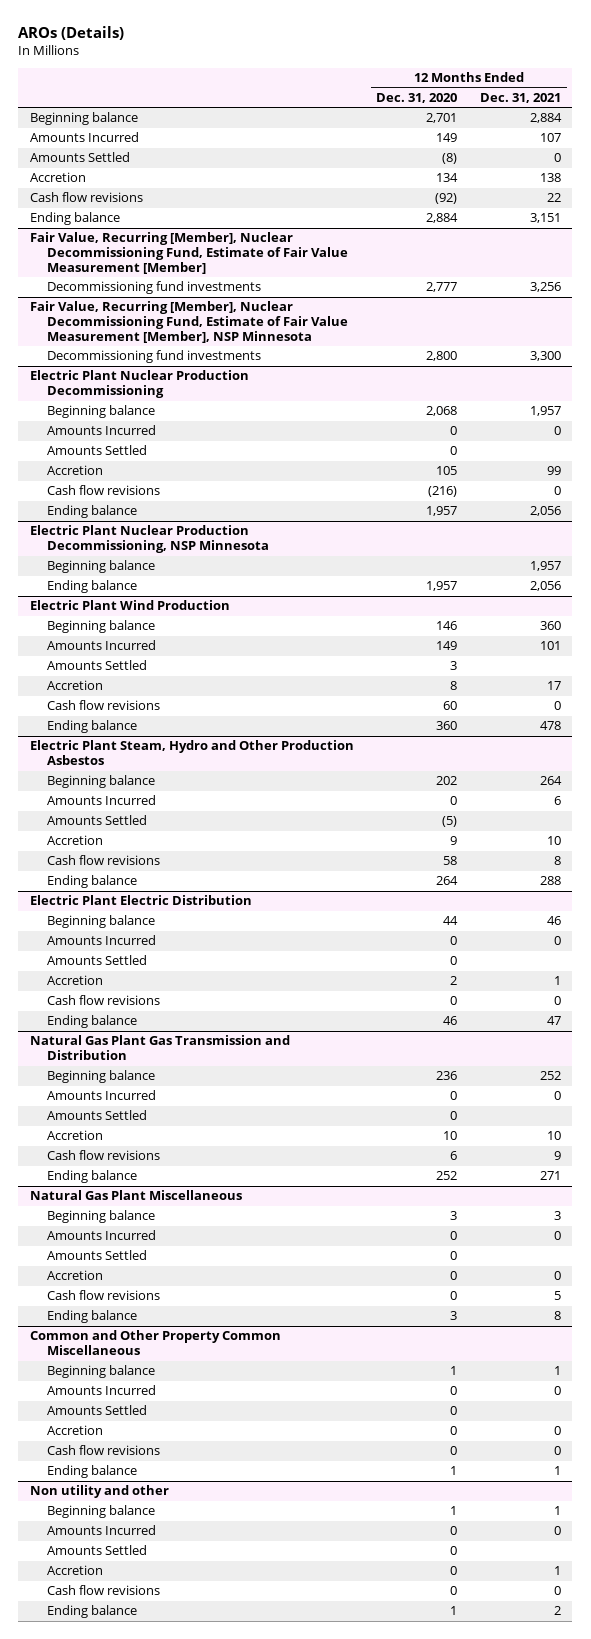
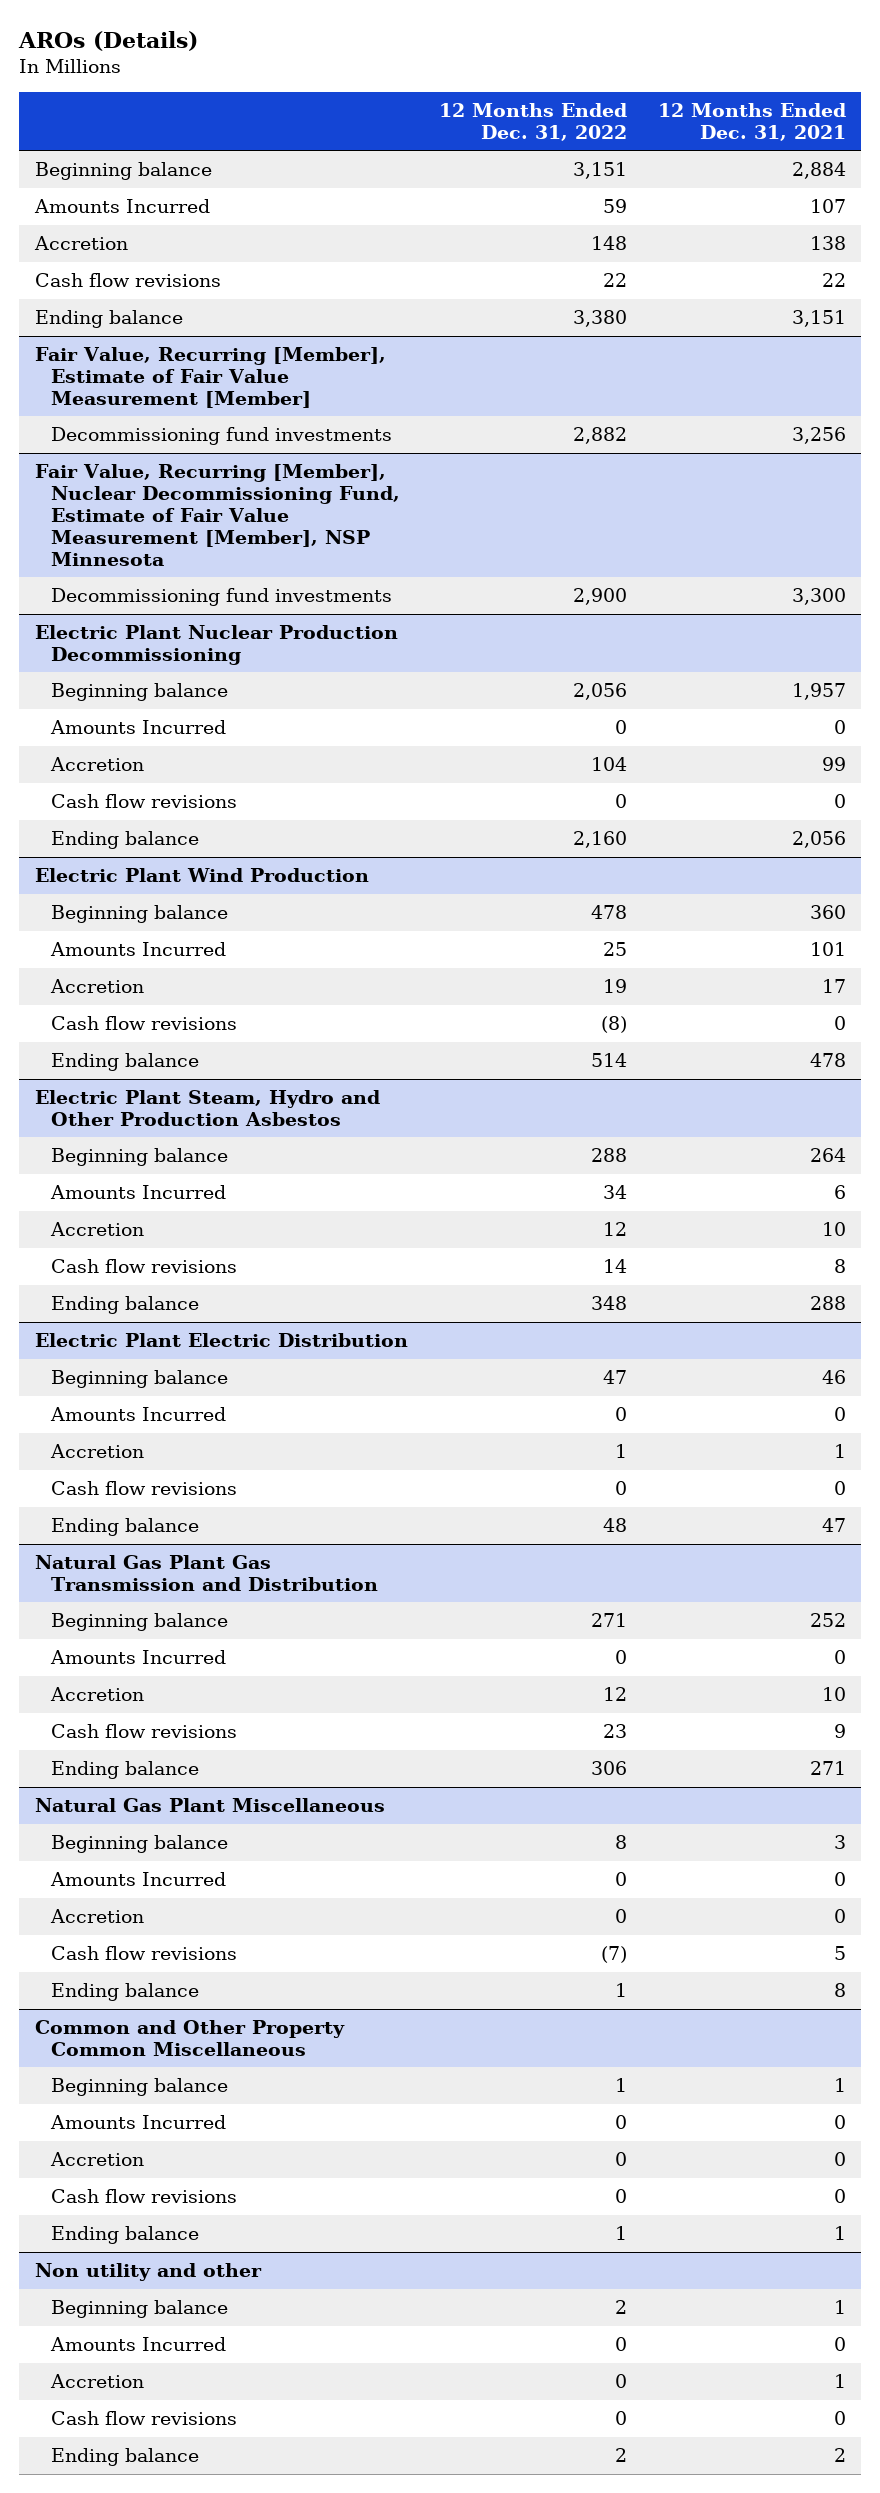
- | 12 Months Ended Dec. 31, 2020 | 12 Months Ended Dec. 31, 2021
+ | 12 Months Ended Dec. 31, 2022 | 12 Months Ended Dec. 31, 2021
- Amounts Settled | (8) | 0
- Fair Value, Recurring [Member], Nuclear Decommissioning Fund, Estimate of Fair Value Measurement [Member]
+ Fair Value, Recurring [Member], Estimate of Fair Value Measurement [Member]
@ Electric Plant Nuclear Production Decommissioning
- Amounts Settled | 0 |
- Electric Plant Nuclear Production Decommissioning, NSP Minnesota
- Beginning balance | | 1,957
- Ending balance | 1,957 | 2,056
@ Electric Plant Wind Production
- Amounts Settled | 3 |
@ Electric Plant Steam, Hydro and Other Production Asbestos
- Amounts Settled | (5) |
@ Electric Plant Electric Distribution
- Amounts Settled | 0 |
@ Natural Gas Plant Gas Transmission and Distribution
- Amounts Settled | 0 |
@ Natural Gas Plant Miscellaneous
- Amounts Settled | 0 |
@ Common and Other Property Common Miscellaneous
- Amounts Settled | 0 |
@ Non utility and other
- Amounts Settled | 0 |

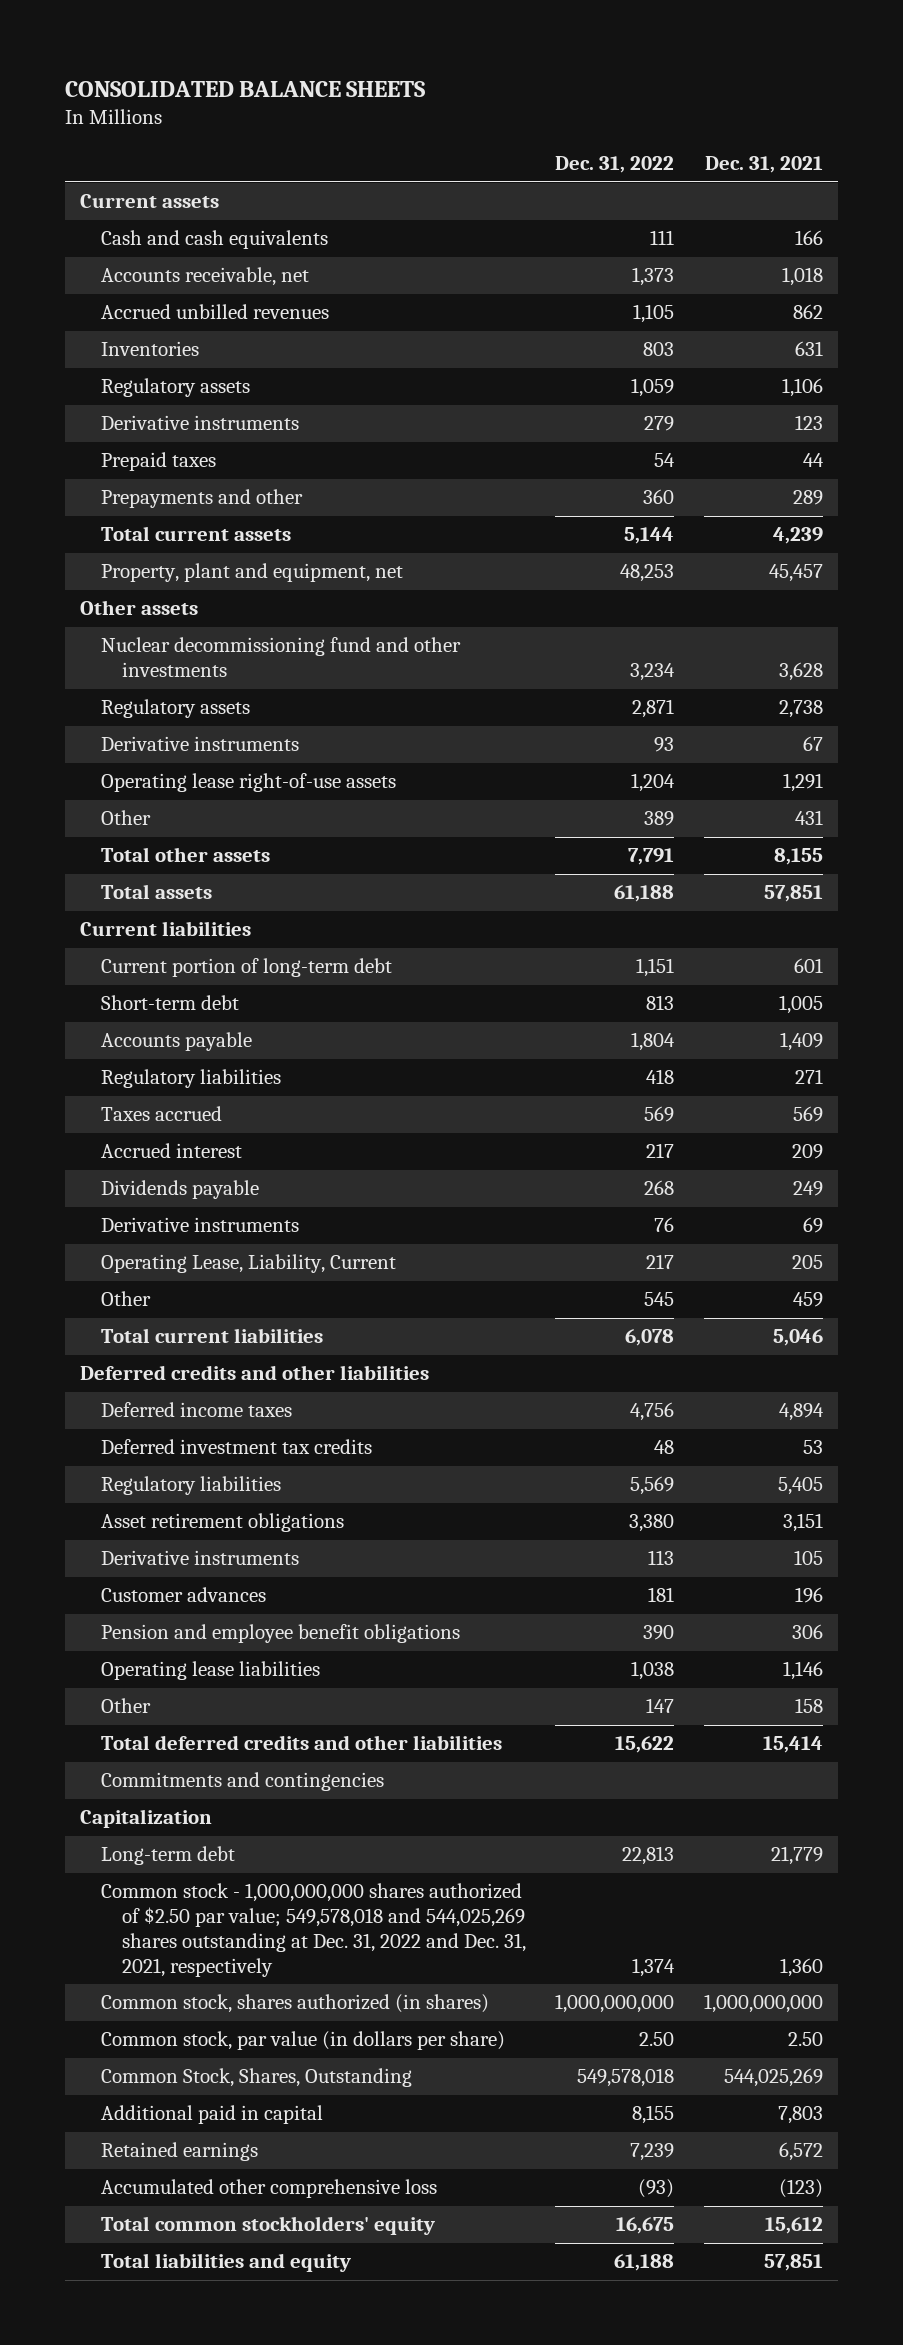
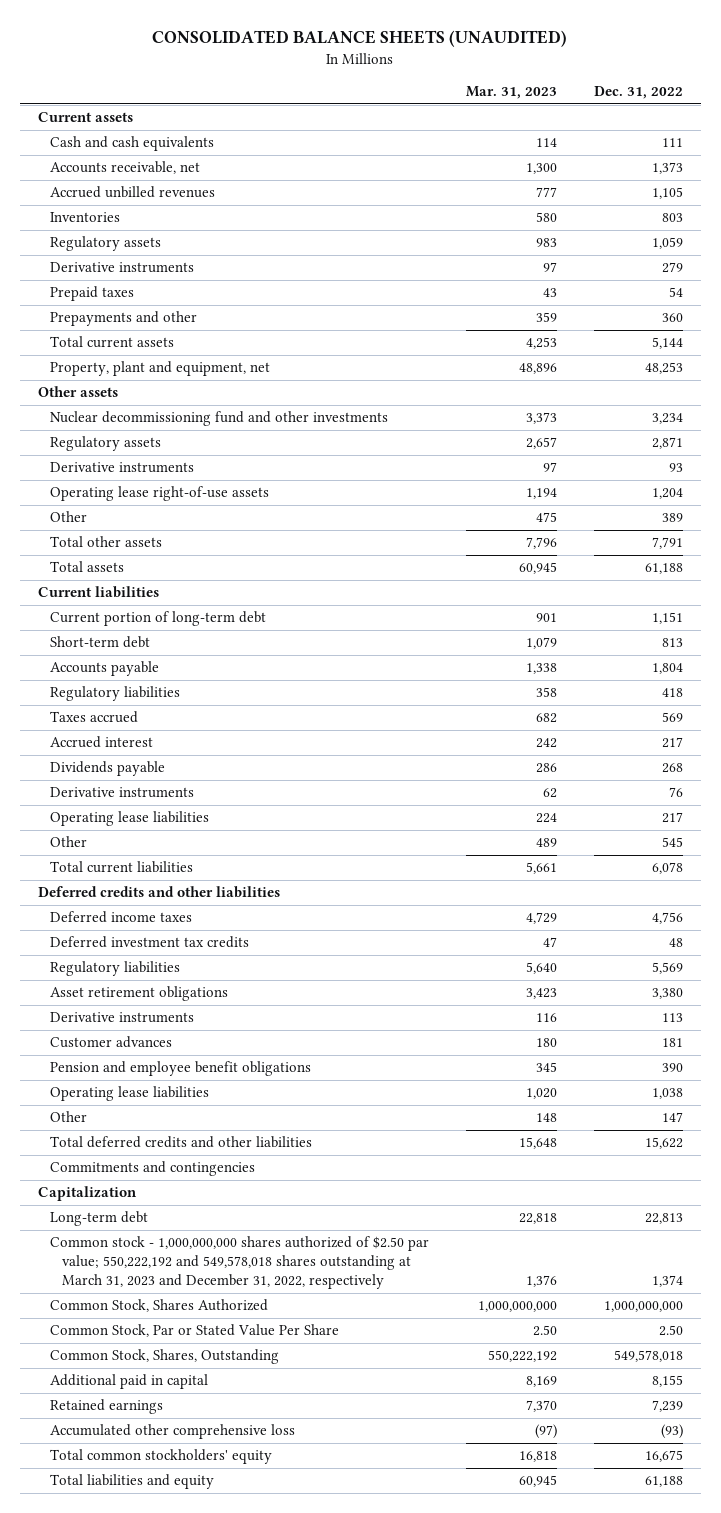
- CONSOLIDATED BALANCE SHEETS
+ CONSOLIDATED BALANCE SHEETS (UNAUDITED)
- | Dec. 31, 2022 | Dec. 31, 2021
+ | Mar. 31, 2023 | Dec. 31, 2022
- Operating Lease, Liability, Current | 217 | 205
+ Operating lease liabilities | 224 | 217
- Common stock - 1,000,000,000 shares authorized of $2.50 par value; 549,578,018 and 544,025,269 shares outstanding at Dec. 31, 2022 and Dec. 31, 2021, respectively | 1,374 | 1,360
- Common stock, shares authorized (in shares) | 1,000,000,000 | 1,000,000,000
- Common stock, par value (in dollars per share) | 2.50 | 2.50
+ Common stock - 1,000,000,000 shares authorized of $2.50 par value; 550,222,192 and 549,578,018 shares outstanding at March 31, 2023 and December 31, 2022, respectively | 1,376 | 1,374
+ Common Stock, Shares Authorized | 1,000,000,000 | 1,000,000,000
+ Common Stock, Par or Stated Value Per Share | 2.50 | 2.50

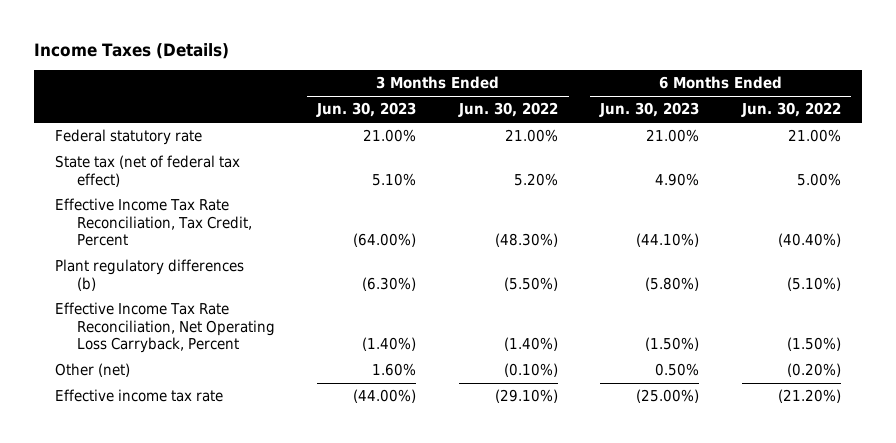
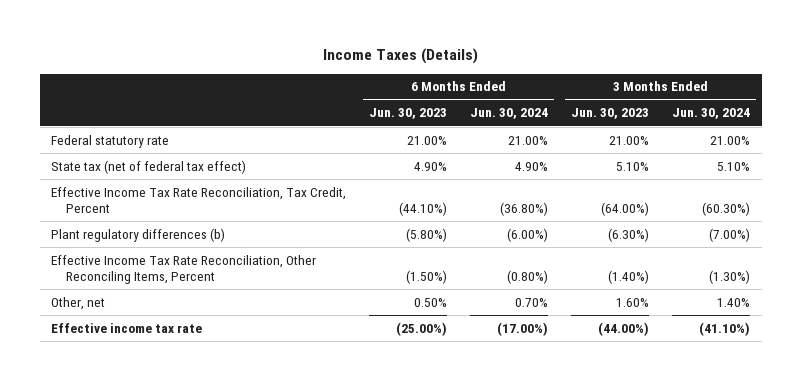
- | 3 Months Ended Jun. 30, 2023 | 3 Months Ended Jun. 30, 2022 | 6 Months Ended Jun. 30, 2023 | 6 Months Ended Jun. 30, 2022
+ | 6 Months Ended Jun. 30, 2023 | 6 Months Ended Jun. 30, 2024 | 3 Months Ended Jun. 30, 2023 | 3 Months Ended Jun. 30, 2024
- Effective Income Tax Rate Reconciliation, Net Operating Loss Carryback, Percent | (1.40%) | (1.40%) | (1.50%) | (1.50%)
- Other (net) | 1.60% | (0.10%) | 0.50% | (0.20%)
+ Effective Income Tax Rate Reconciliation, Other Reconciling Items, Percent | (1.50%) | (0.80%) | (1.40%) | (1.30%)
+ Other, net | 0.50% | 0.70% | 1.60% | 1.40%

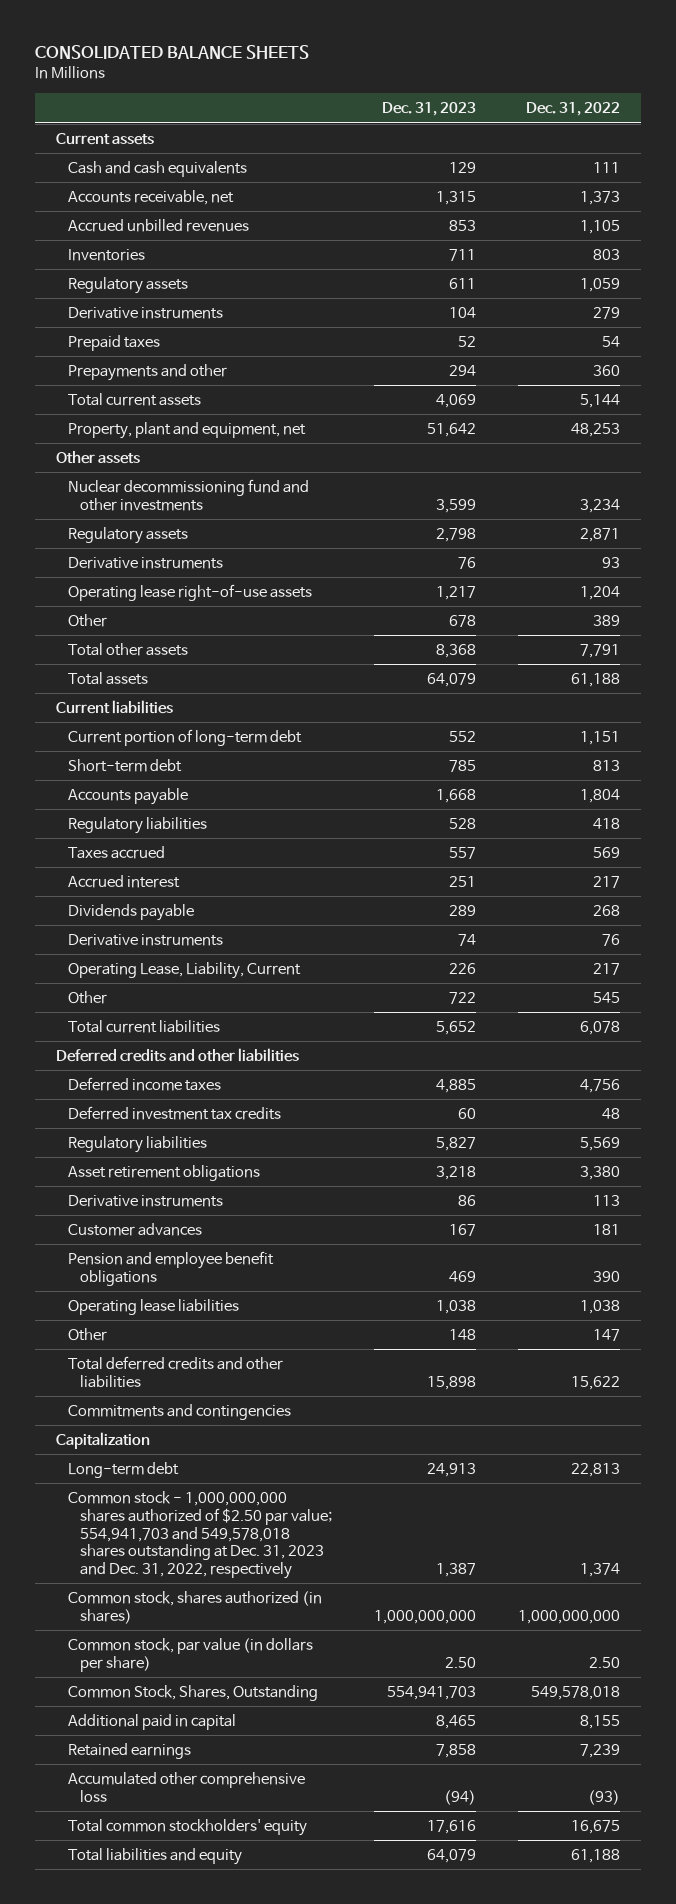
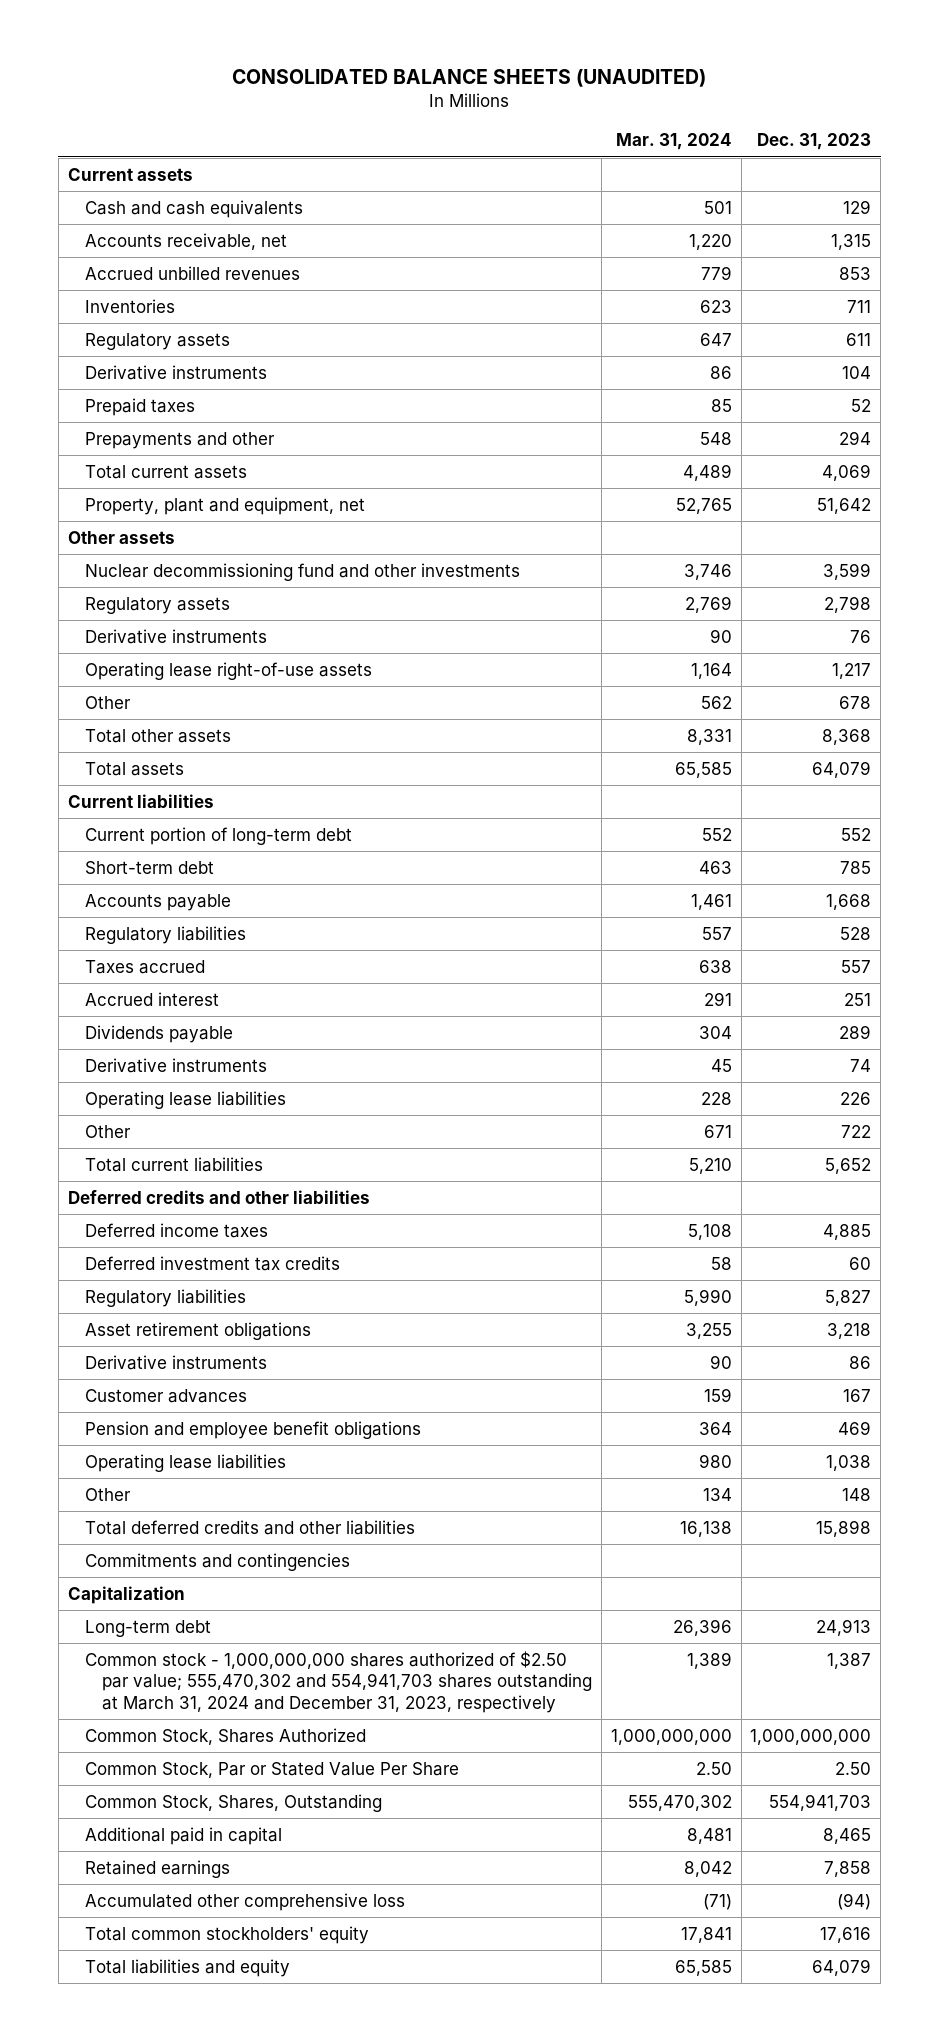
- CONSOLIDATED BALANCE SHEETS
+ CONSOLIDATED BALANCE SHEETS (UNAUDITED)
- | Dec. 31, 2023 | Dec. 31, 2022
+ | Mar. 31, 2024 | Dec. 31, 2023
- Operating Lease, Liability, Current | 226 | 217
+ Operating lease liabilities | 228 | 226
- Common stock - 1,000,000,000 shares authorized of $2.50 par value; 554,941,703 and 549,578,018 shares outstanding at Dec. 31, 2023 and Dec. 31, 2022, respectively | 1,387 | 1,374
- Common stock, shares authorized (in shares) | 1,000,000,000 | 1,000,000,000
- Common stock, par value (in dollars per share) | 2.50 | 2.50
+ Common stock - 1,000,000,000 shares authorized of $2.50 par value; 555,470,302 and 554,941,703 shares outstanding at March 31, 2024 and December 31, 2023, respectively | 1,389 | 1,387
+ Common Stock, Shares Authorized | 1,000,000,000 | 1,000,000,000
+ Common Stock, Par or Stated Value Per Share | 2.50 | 2.50

